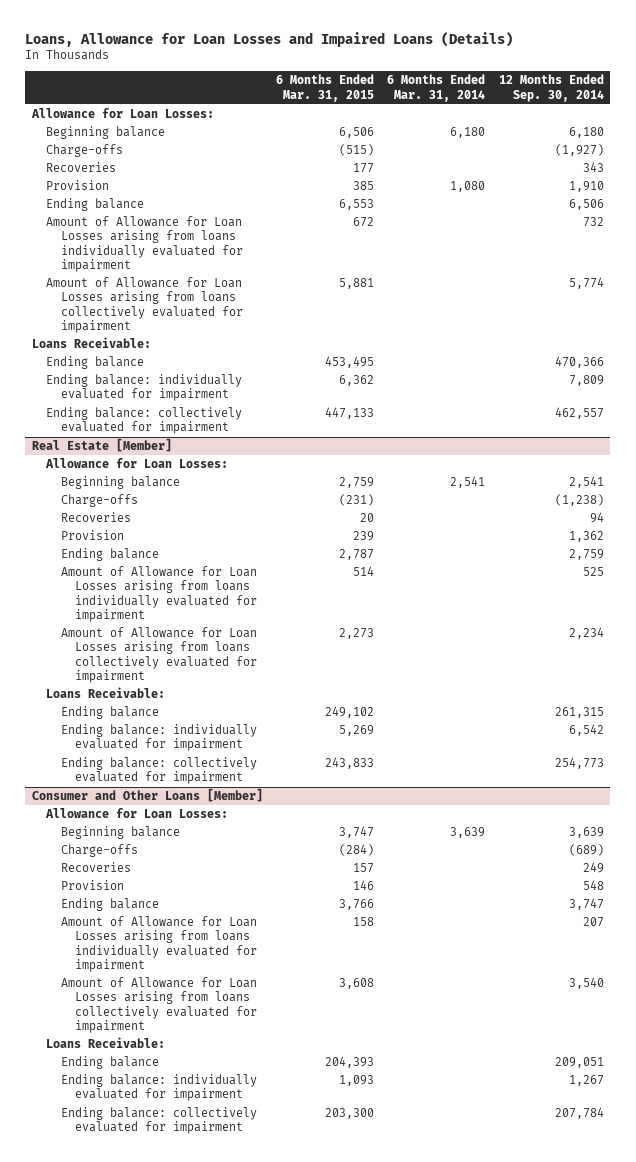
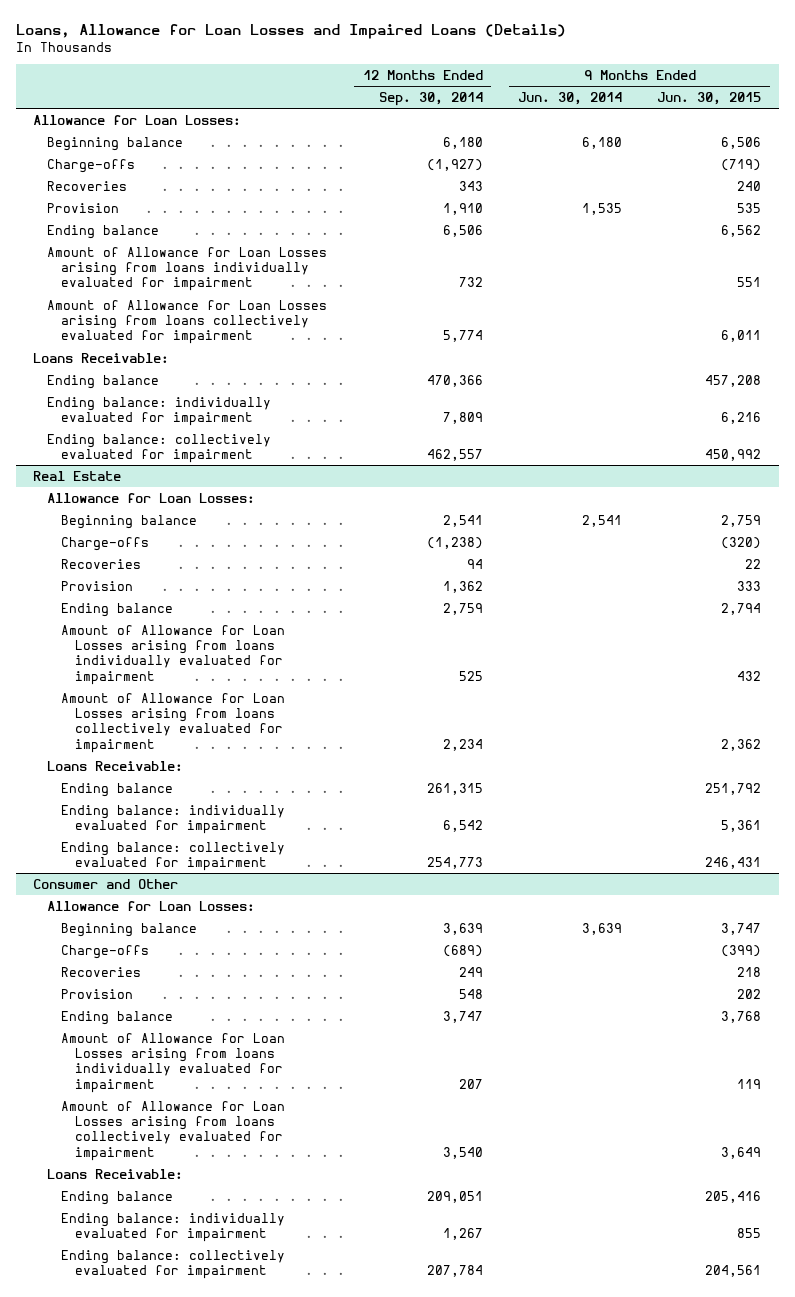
- | 6 Months Ended Mar. 31, 2015 | 6 Months Ended Mar. 31, 2014 | 12 Months Ended Sep. 30, 2014
+ | 12 Months Ended Sep. 30, 2014 | 9 Months Ended Jun. 30, 2014 | 9 Months Ended Jun. 30, 2015
- Real Estate [Member]
+ Real Estate
- Consumer and Other Loans [Member]
+ Consumer and Other

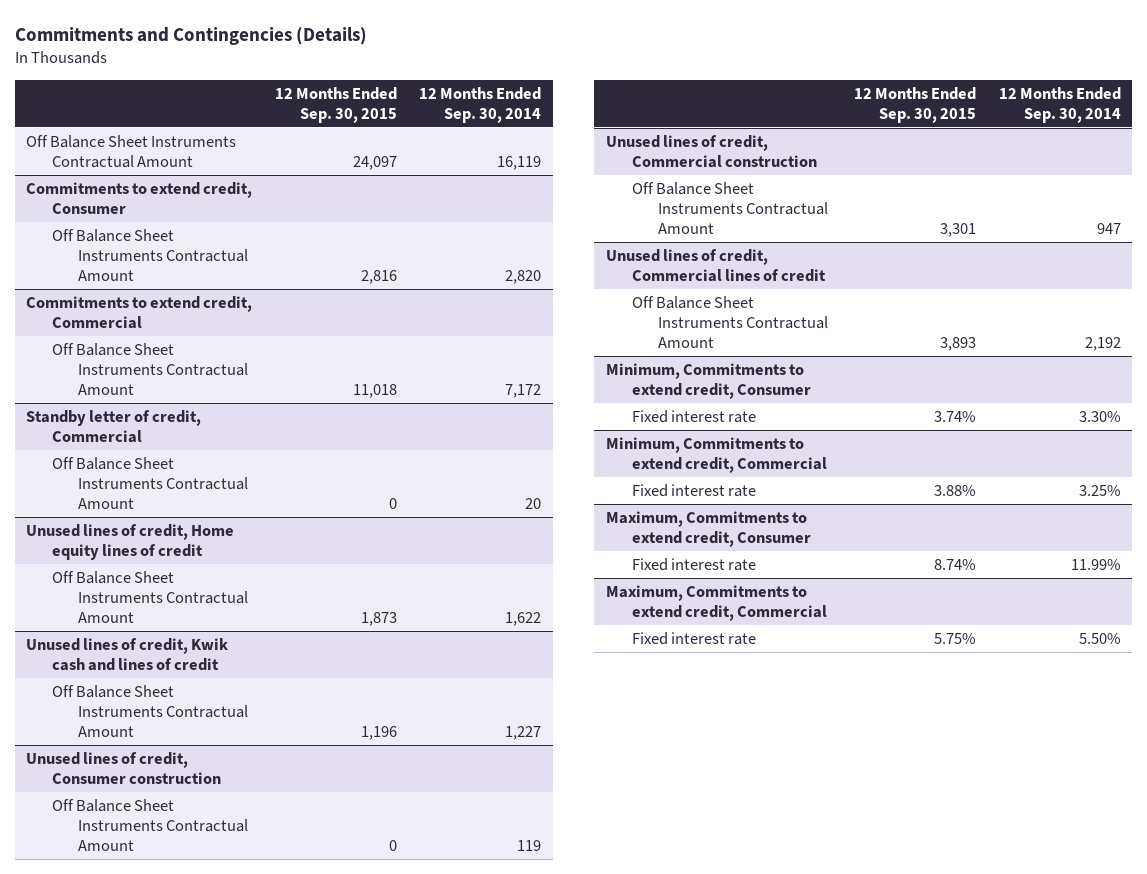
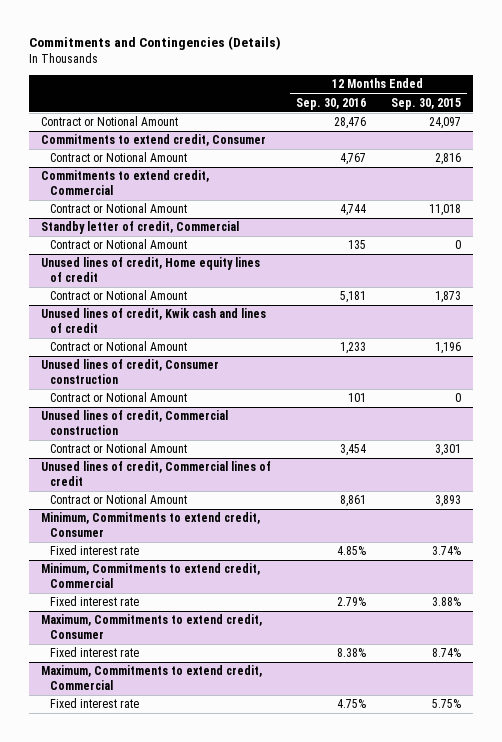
- | 12 Months Ended Sep. 30, 2015 | 12 Months Ended Sep. 30, 2014
+ | 12 Months Ended Sep. 30, 2016 | 12 Months Ended Sep. 30, 2015
- Off Balance Sheet Instruments Contractual Amount | 24,097 | 16,119
+ Contract or Notional Amount | 28,476 | 24,097
@ Commitments to extend credit, Consumer
- Off Balance Sheet Instruments Contractual Amount | 2,816 | 2,820
+ Contract or Notional Amount | 4,767 | 2,816
@ Commitments to extend credit, Commercial
- Off Balance Sheet Instruments Contractual Amount | 11,018 | 7,172
+ Contract or Notional Amount | 4,744 | 11,018
@ Standby letter of credit, Commercial
- Off Balance Sheet Instruments Contractual Amount | 0 | 20
+ Contract or Notional Amount | 135 | 0
@ Unused lines of credit, Home equity lines of credit
- Off Balance Sheet Instruments Contractual Amount | 1,873 | 1,622
+ Contract or Notional Amount | 5,181 | 1,873
@ Unused lines of credit, Kwik cash and lines of credit
- Off Balance Sheet Instruments Contractual Amount | 1,196 | 1,227
+ Contract or Notional Amount | 1,233 | 1,196
@ Unused lines of credit, Consumer construction
- Off Balance Sheet Instruments Contractual Amount | 0 | 119
+ Contract or Notional Amount | 101 | 0
@ Unused lines of credit, Commercial construction
- Off Balance Sheet Instruments Contractual Amount | 3,301 | 947
+ Contract or Notional Amount | 3,454 | 3,301
@ Unused lines of credit, Commercial lines of credit
- Off Balance Sheet Instruments Contractual Amount | 3,893 | 2,192
+ Contract or Notional Amount | 8,861 | 3,893

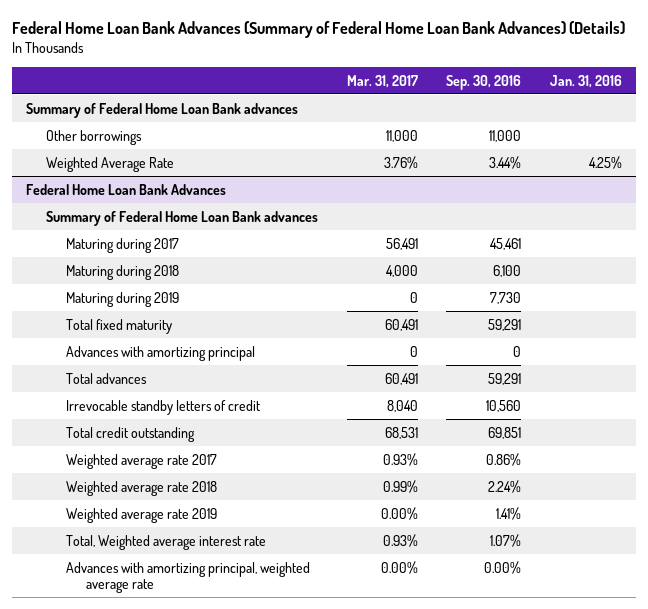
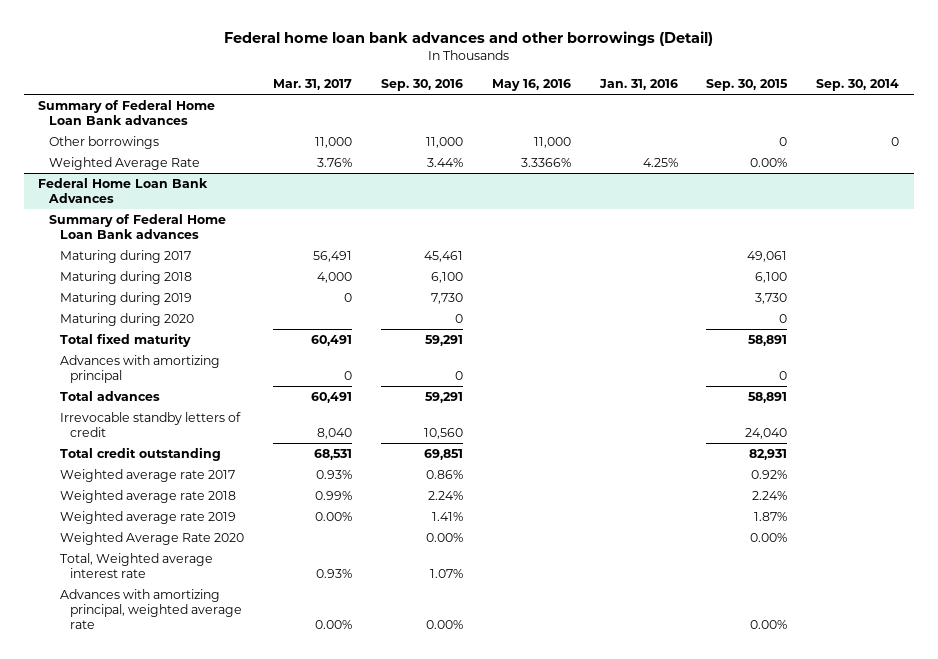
- Federal Home Loan Bank Advances (Summary of Federal Home Loan Bank Advances) (Details)
+ Federal home loan bank advances and other borrowings (Detail)
- | Mar. 31, 2017 | Sep. 30, 2016 | Jan. 31, 2016
+ | Mar. 31, 2017 | Sep. 30, 2016 | May 16, 2016 | Jan. 31, 2016 | Sep. 30, 2015 | Sep. 30, 2014
@ Federal Home Loan Bank Advances
+ Maturing during 2020 | | 0 | | | 0 |
+ Weighted Average Rate 2020 | | 0.00% | | | 0.00% |

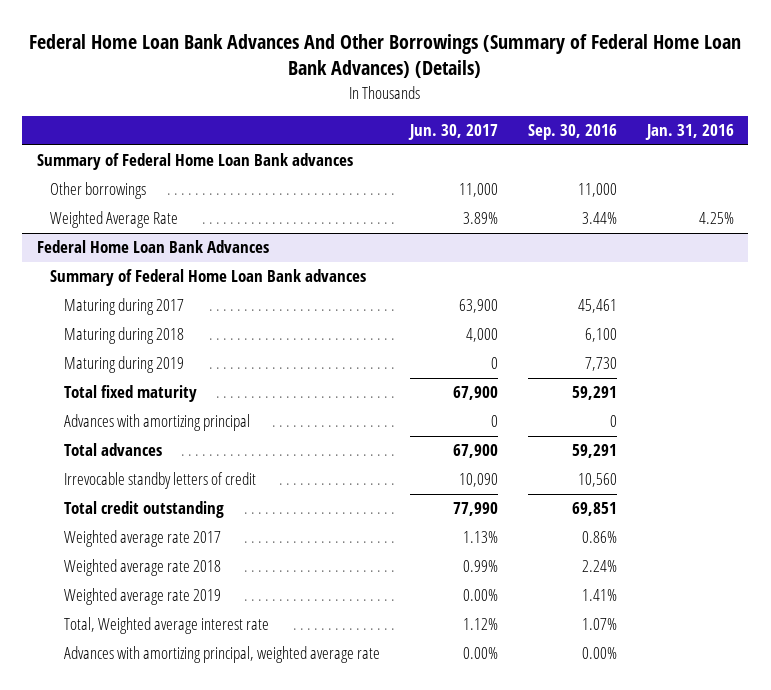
- Federal home loan bank advances and other borrowings (Detail)
+ Federal Home Loan Bank Advances And Other Borrowings (Summary of Federal Home Loan Bank Advances) (Details)
- | Mar. 31, 2017 | Sep. 30, 2016 | May 16, 2016 | Jan. 31, 2016 | Sep. 30, 2015 | Sep. 30, 2014
+ | Jun. 30, 2017 | Sep. 30, 2016 | Jan. 31, 2016
@ Federal Home Loan Bank Advances
- Maturing during 2020 | | 0 | | | 0 |
- Weighted Average Rate 2020 | | 0.00% | | | 0.00% |

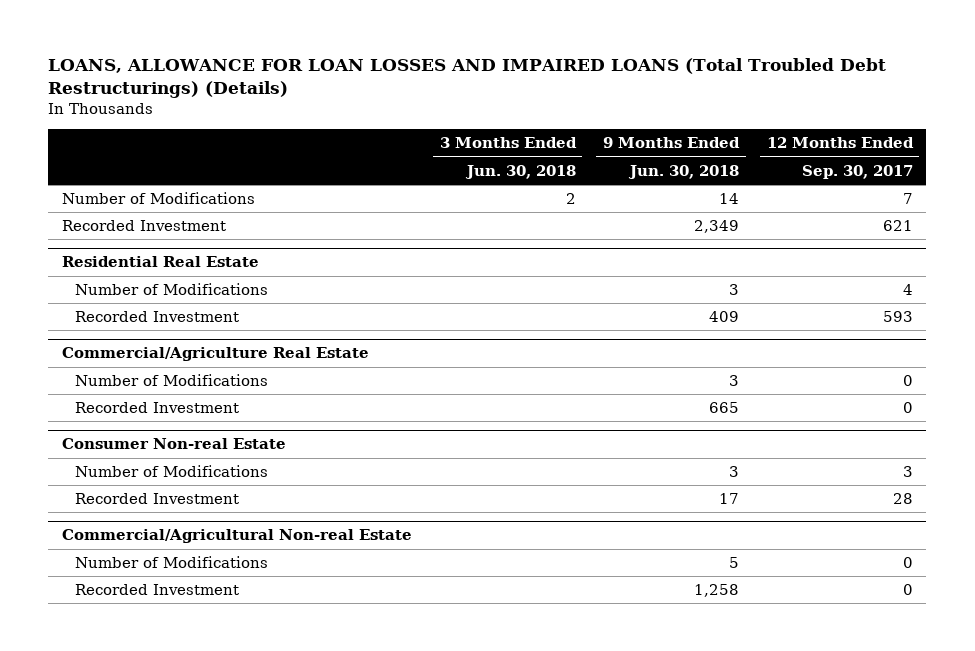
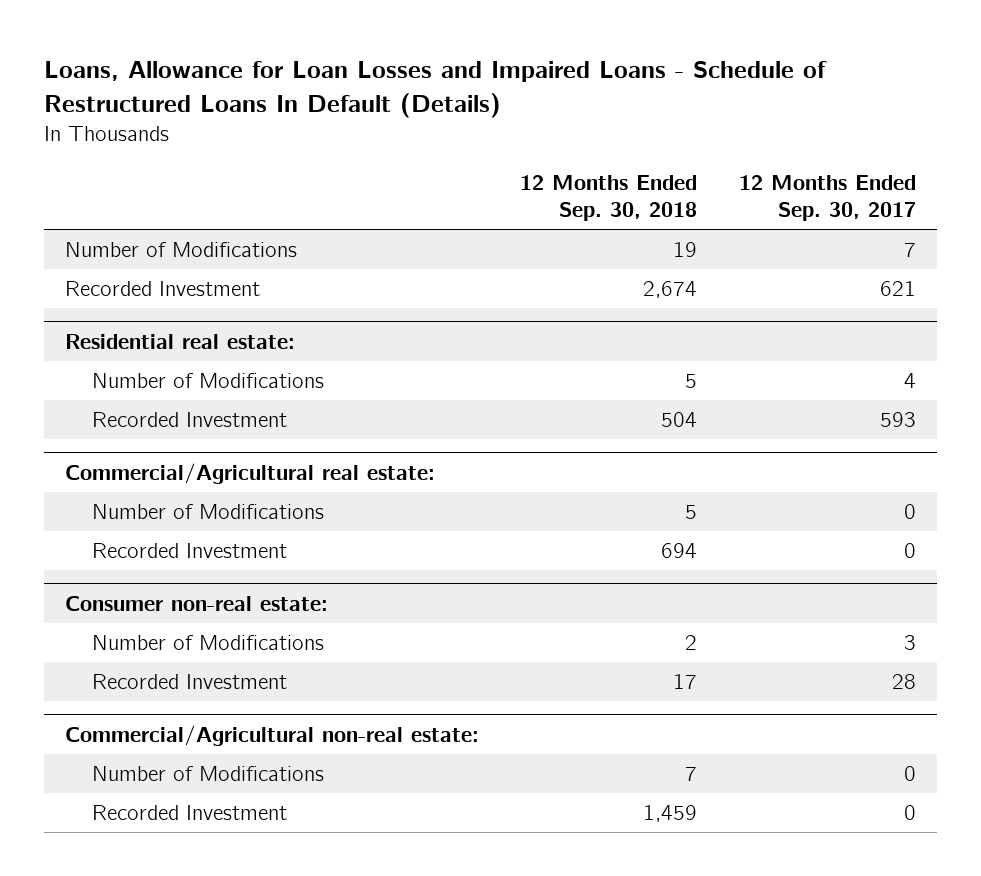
- LOANS, ALLOWANCE FOR LOAN LOSSES AND IMPAIRED LOANS (Total Troubled Debt Restructurings) (Details)
+ Loans, Allowance for Loan Losses and Impaired Loans - Schedule of Restructured Loans In Default (Details)
- | 3 Months Ended Jun. 30, 2018 | 9 Months Ended Jun. 30, 2018 | 12 Months Ended Sep. 30, 2017
+ | 12 Months Ended Sep. 30, 2018 | 12 Months Ended Sep. 30, 2017
- Residential Real Estate
+ Residential real estate:
- Commercial/Agriculture Real Estate
+ Commercial/Agricultural real estate:
- Consumer Non-real Estate
+ Consumer non-real estate:
- Commercial/Agricultural Non-real Estate
+ Commercial/Agricultural non-real estate:

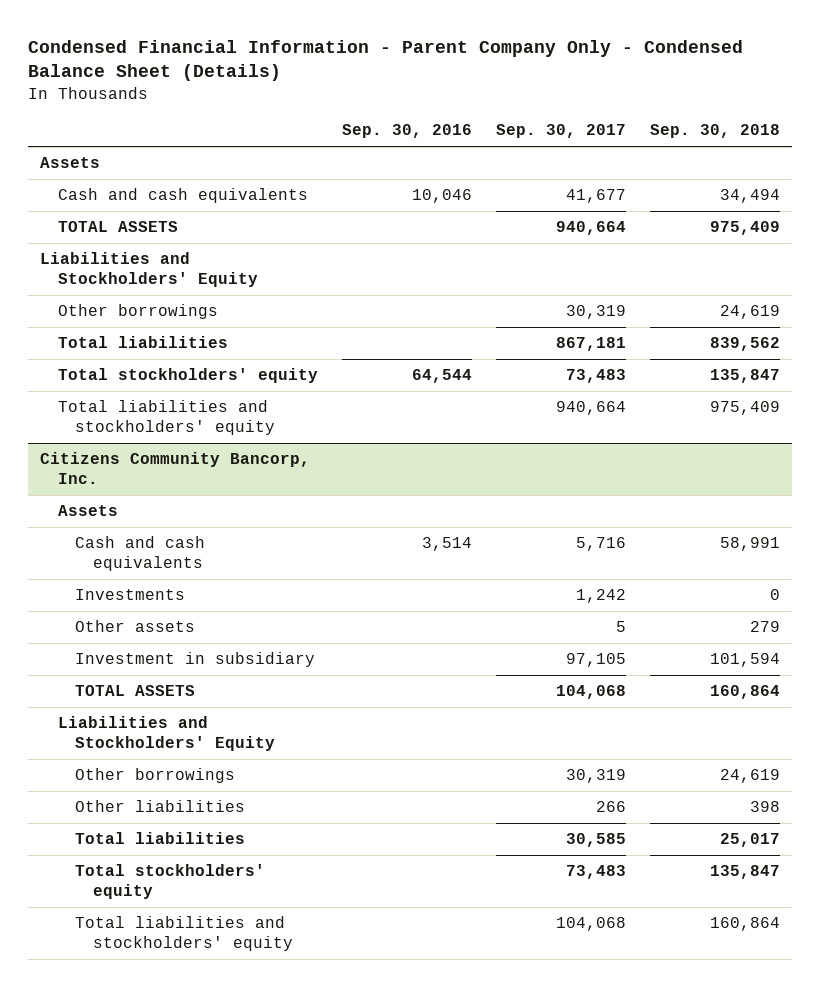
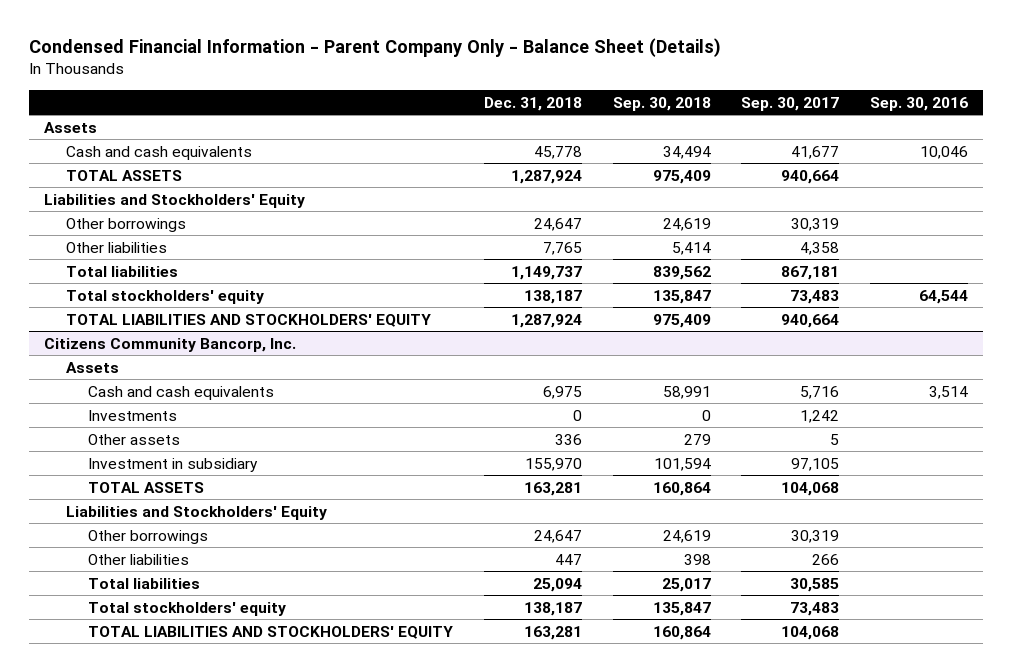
- Condensed Financial Information - Parent Company Only - Condensed Balance Sheet (Details)
+ Condensed Financial Information - Parent Company Only - Balance Sheet (Details)
- | Sep. 30, 2016 | Sep. 30, 2017 | Sep. 30, 2018
+ | Dec. 31, 2018 | Sep. 30, 2018 | Sep. 30, 2017 | Sep. 30, 2016
+ Other liabilities | 7,765 | 5,414 | 4,358 |
- Total liabilities and stockholders' equity | | 940,664 | 975,409
+ TOTAL LIABILITIES AND STOCKHOLDERS' EQUITY | 1,287,924 | 975,409 | 940,664 |
@ Citizens Community Bancorp, Inc.
- Total liabilities and stockholders' equity | | 104,068 | 160,864
+ TOTAL LIABILITIES AND STOCKHOLDERS' EQUITY | 163,281 | 160,864 | 104,068 |

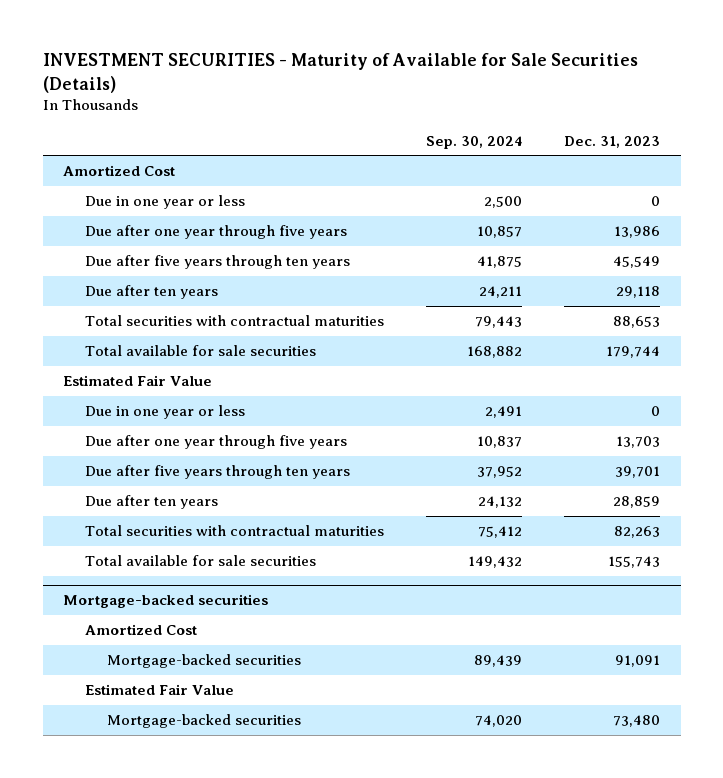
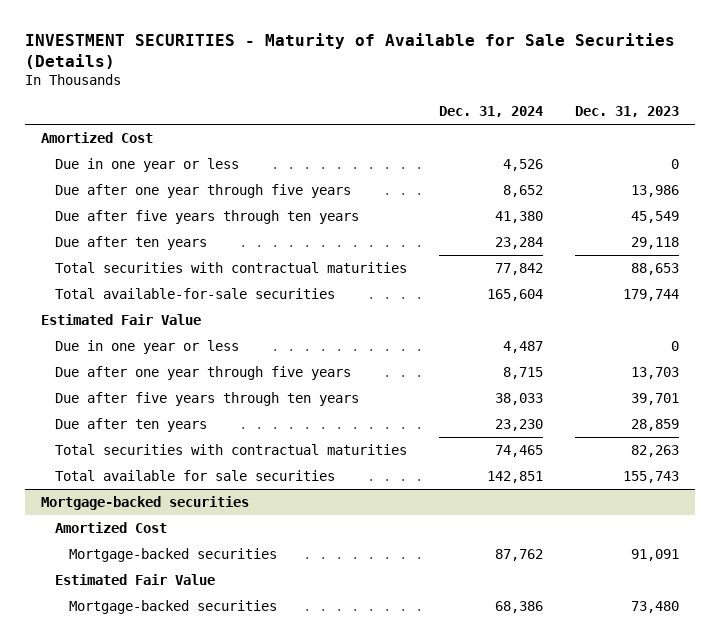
- | Sep. 30, 2024 | Dec. 31, 2023
+ | Dec. 31, 2024 | Dec. 31, 2023
- Total available for sale securities | 168,882 | 179,744
+ Total available-for-sale securities | 165,604 | 179,744

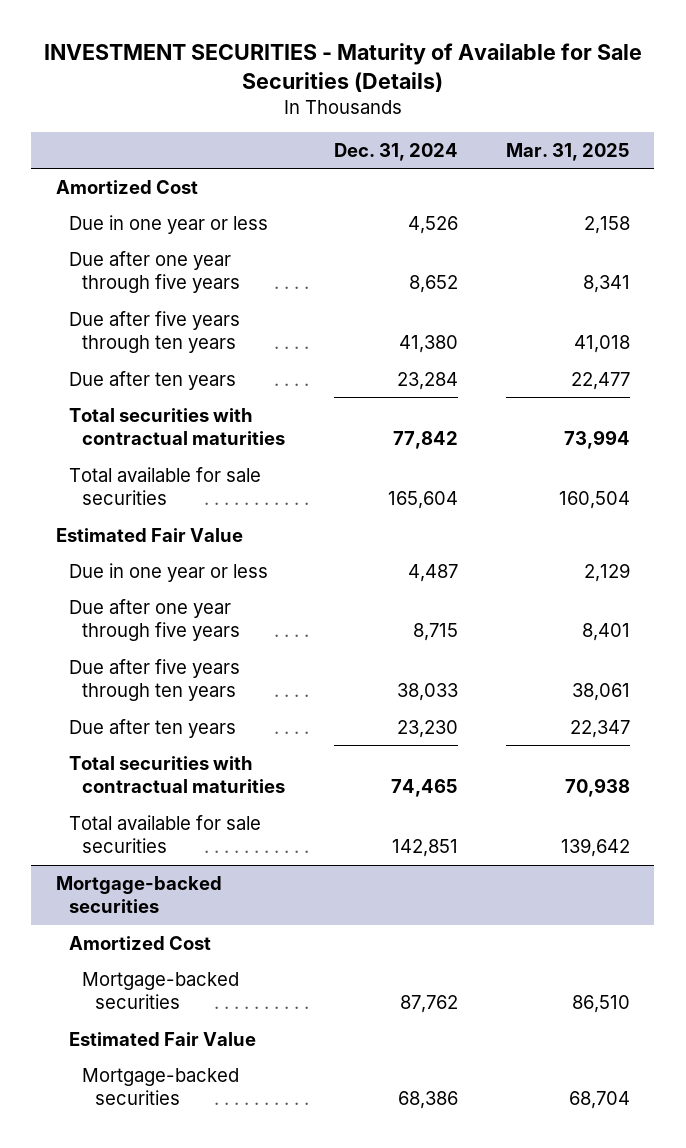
- | Dec. 31, 2024 | Dec. 31, 2023
+ | Dec. 31, 2024 | Mar. 31, 2025
- Total available-for-sale securities | 165,604 | 179,744
+ Total available for sale securities | 165,604 | 160,504

